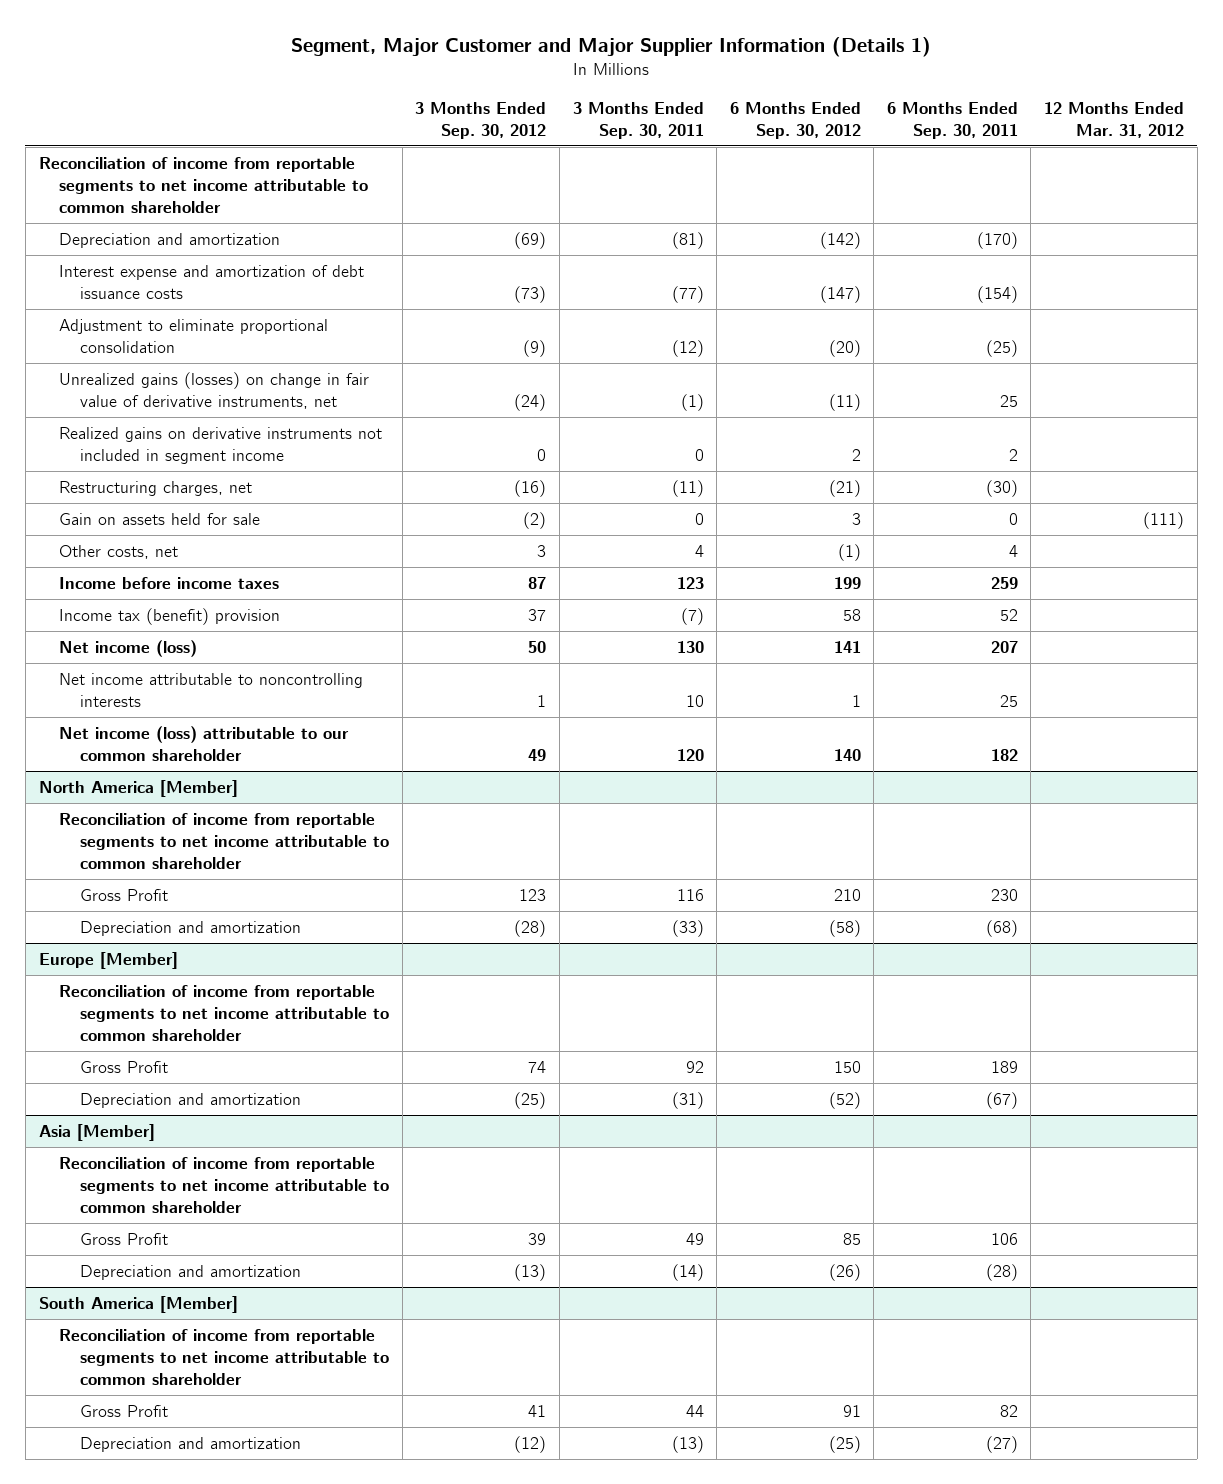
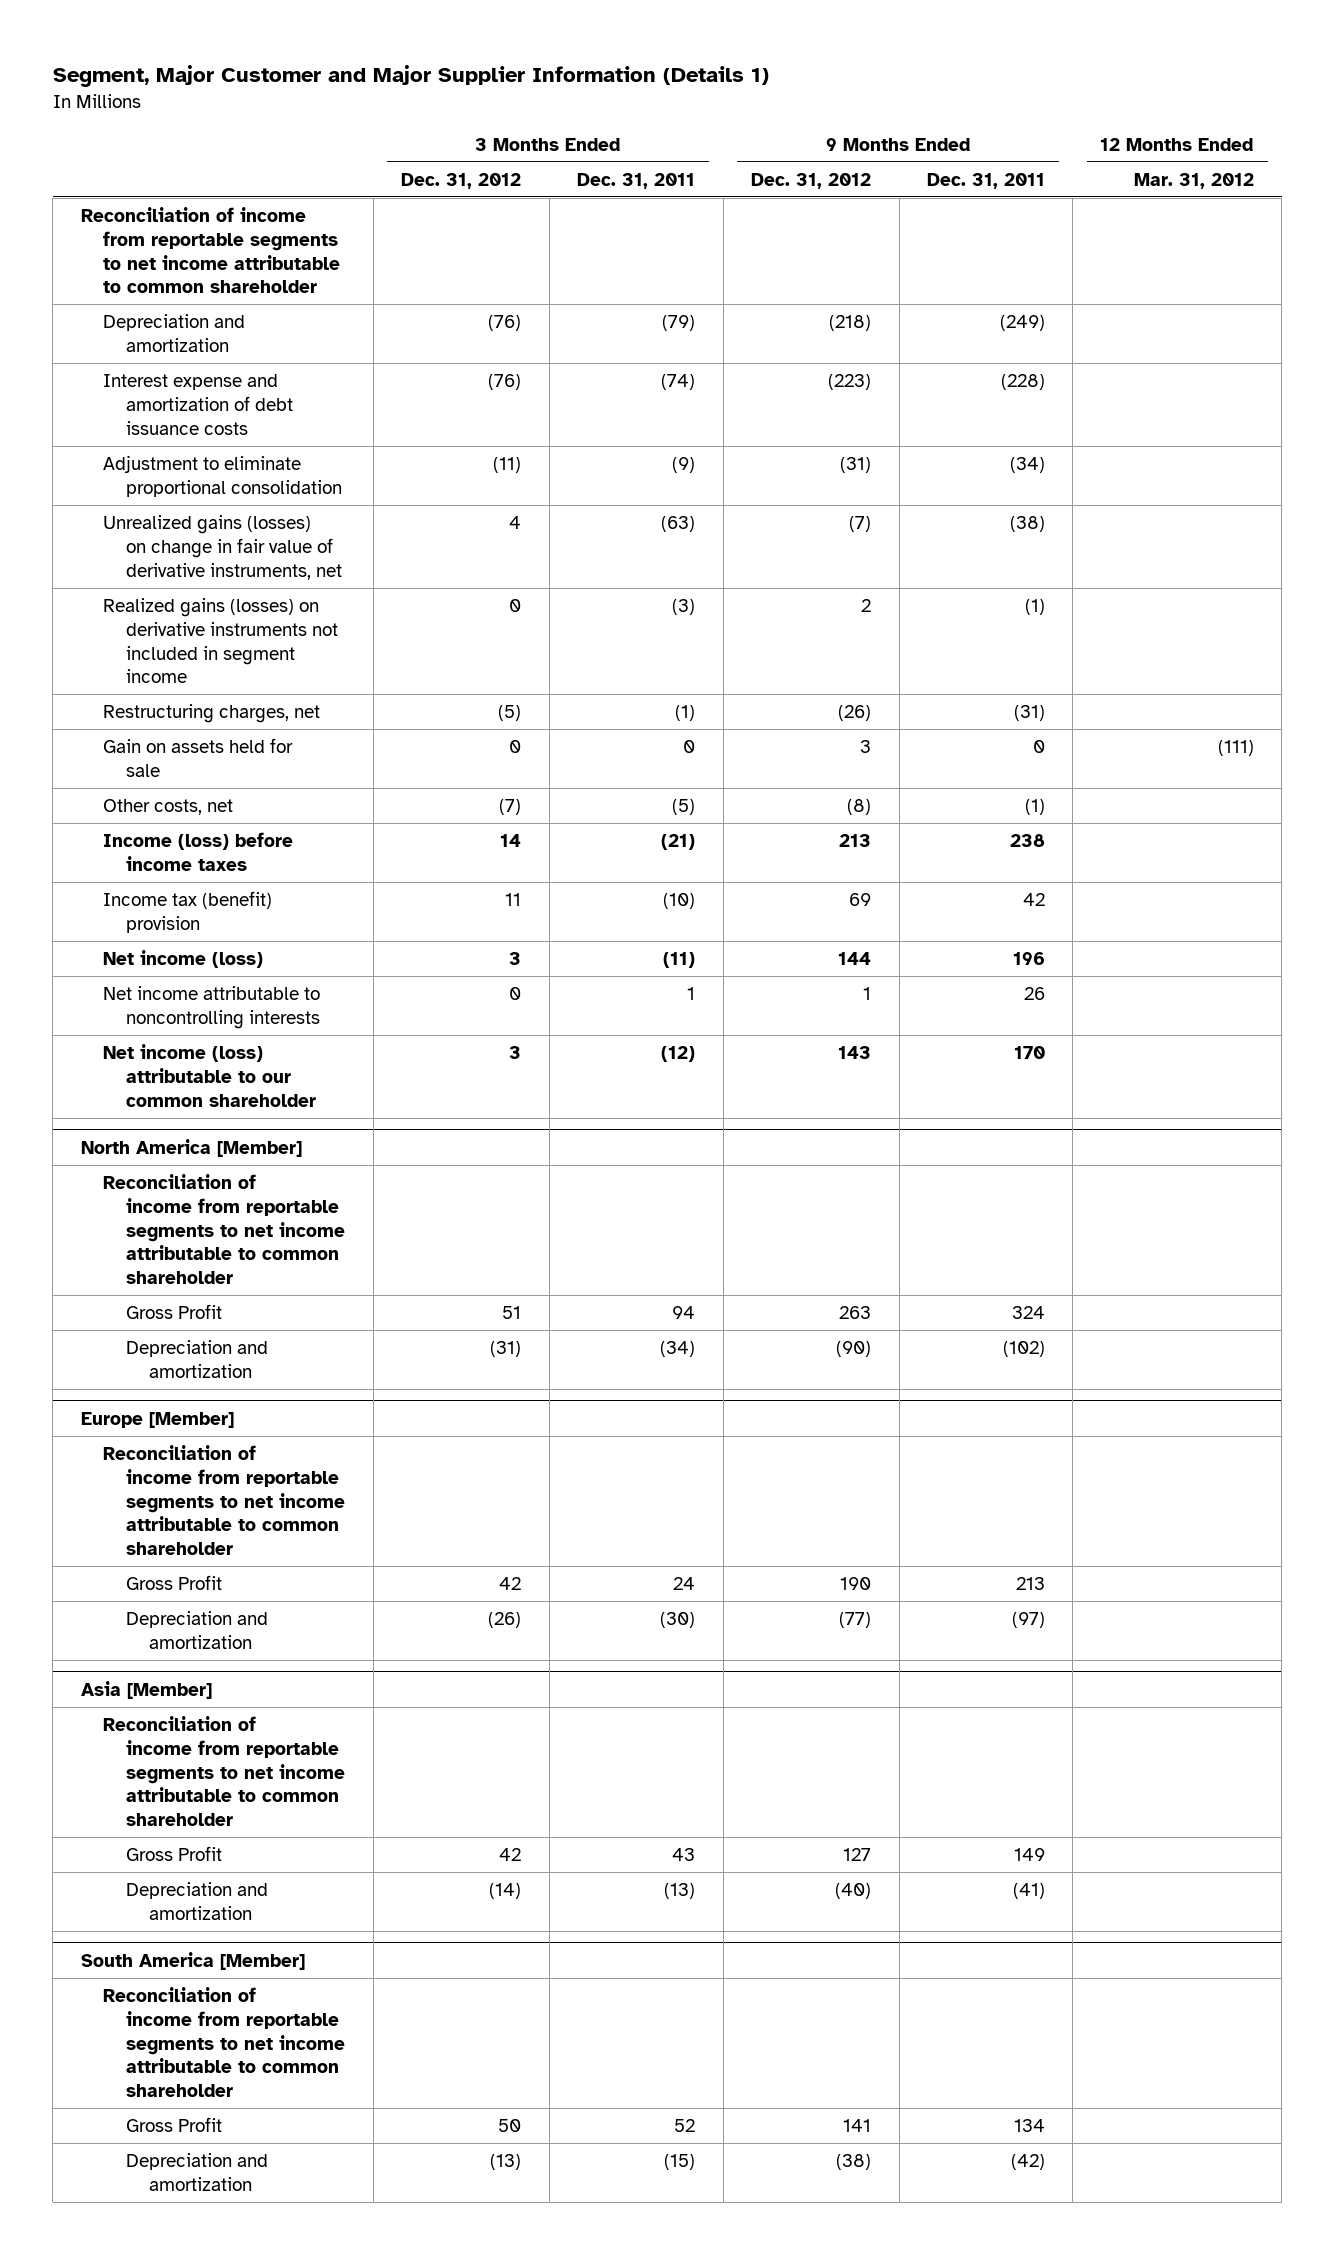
- | 3 Months Ended Sep. 30, 2012 | 3 Months Ended Sep. 30, 2011 | 6 Months Ended Sep. 30, 2012 | 6 Months Ended Sep. 30, 2011 | 12 Months Ended Mar. 31, 2012
+ | 3 Months Ended Dec. 31, 2012 | 3 Months Ended Dec. 31, 2011 | 9 Months Ended Dec. 31, 2012 | 9 Months Ended Dec. 31, 2011 | 12 Months Ended Mar. 31, 2012
- Realized gains on derivative instruments not included in segment income | 0 | 0 | 2 | 2 |
+ Realized gains (losses) on derivative instruments not included in segment income | 0 | (3) | 2 | (1) |
- Income before income taxes | 87 | 123 | 199 | 259 |
+ Income (loss) before income taxes | 14 | (21) | 213 | 238 |

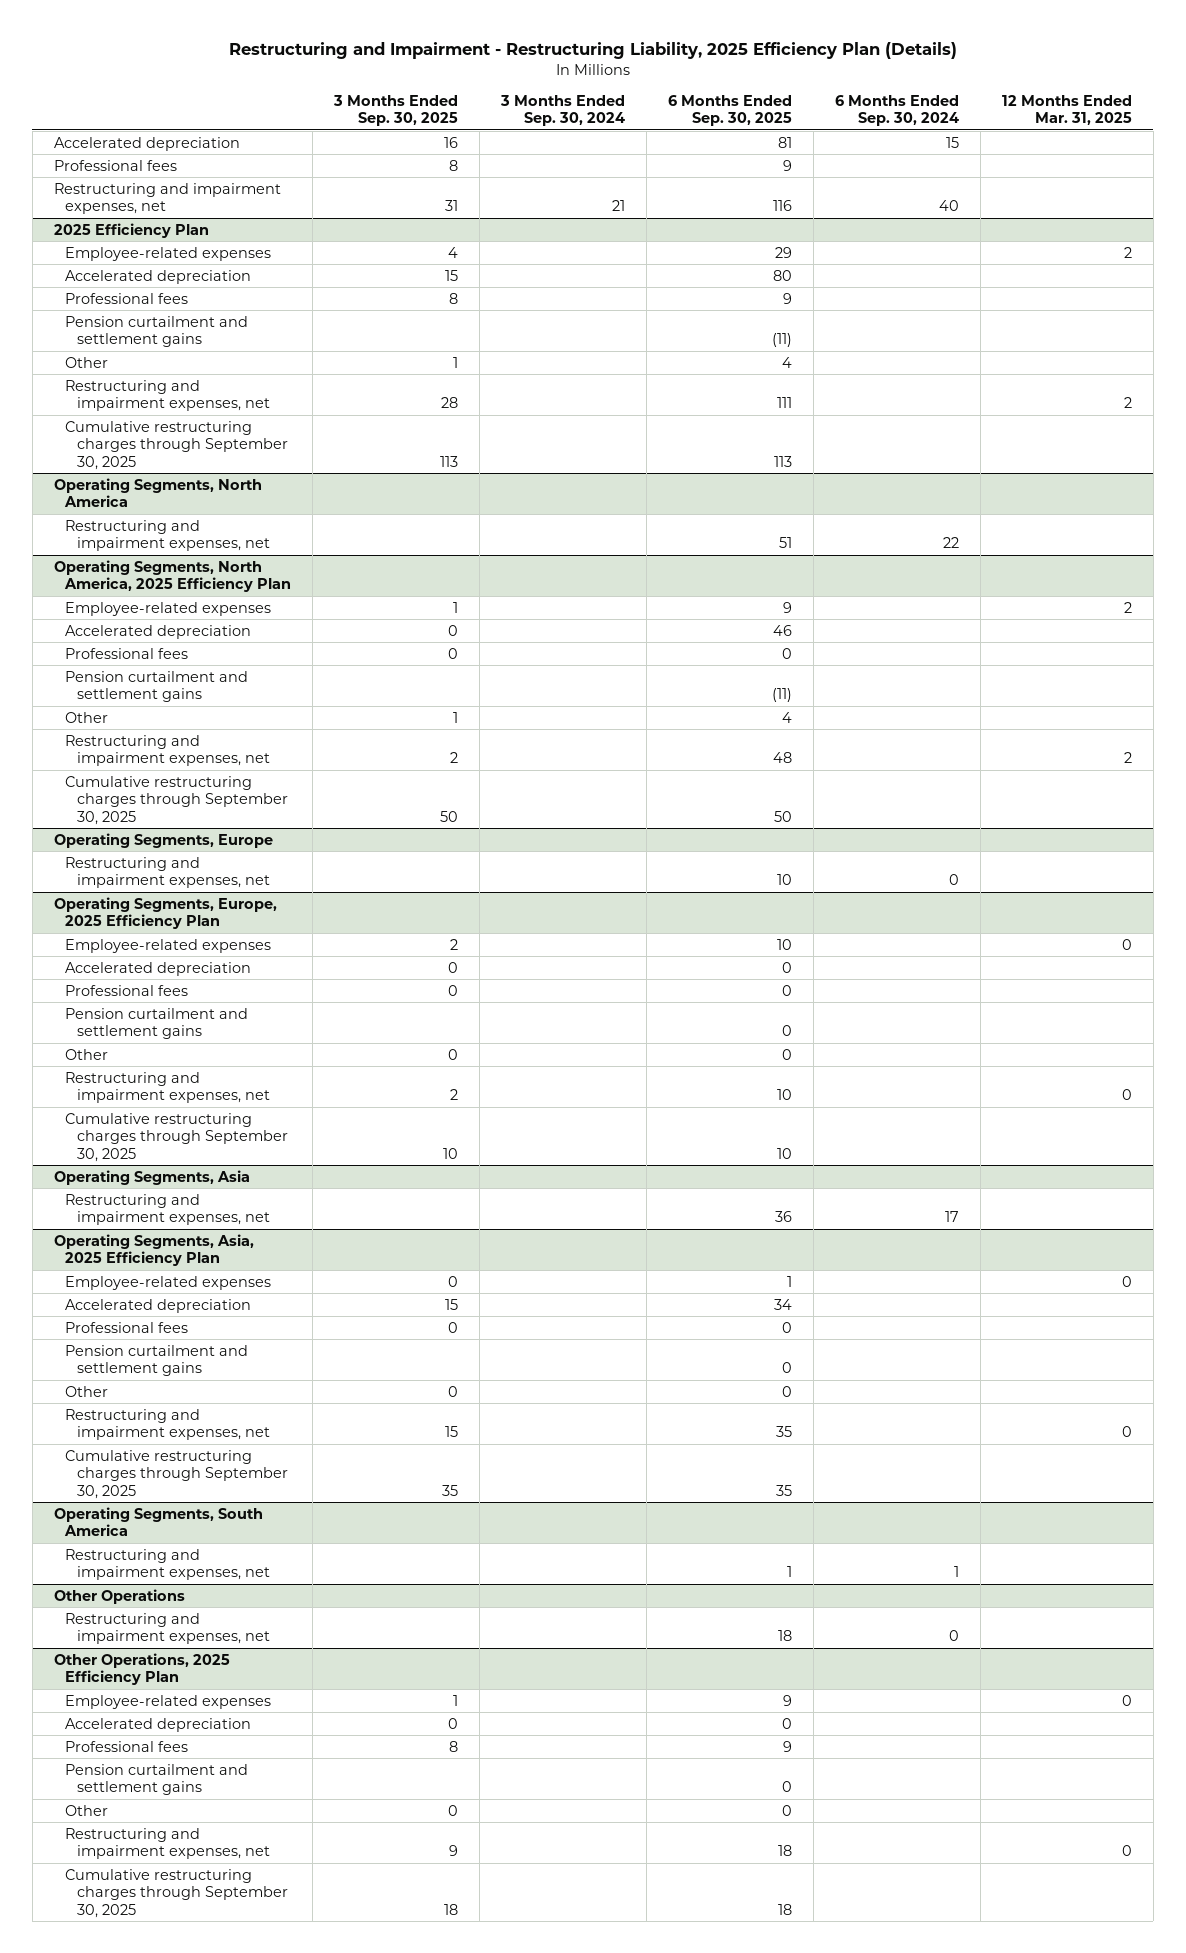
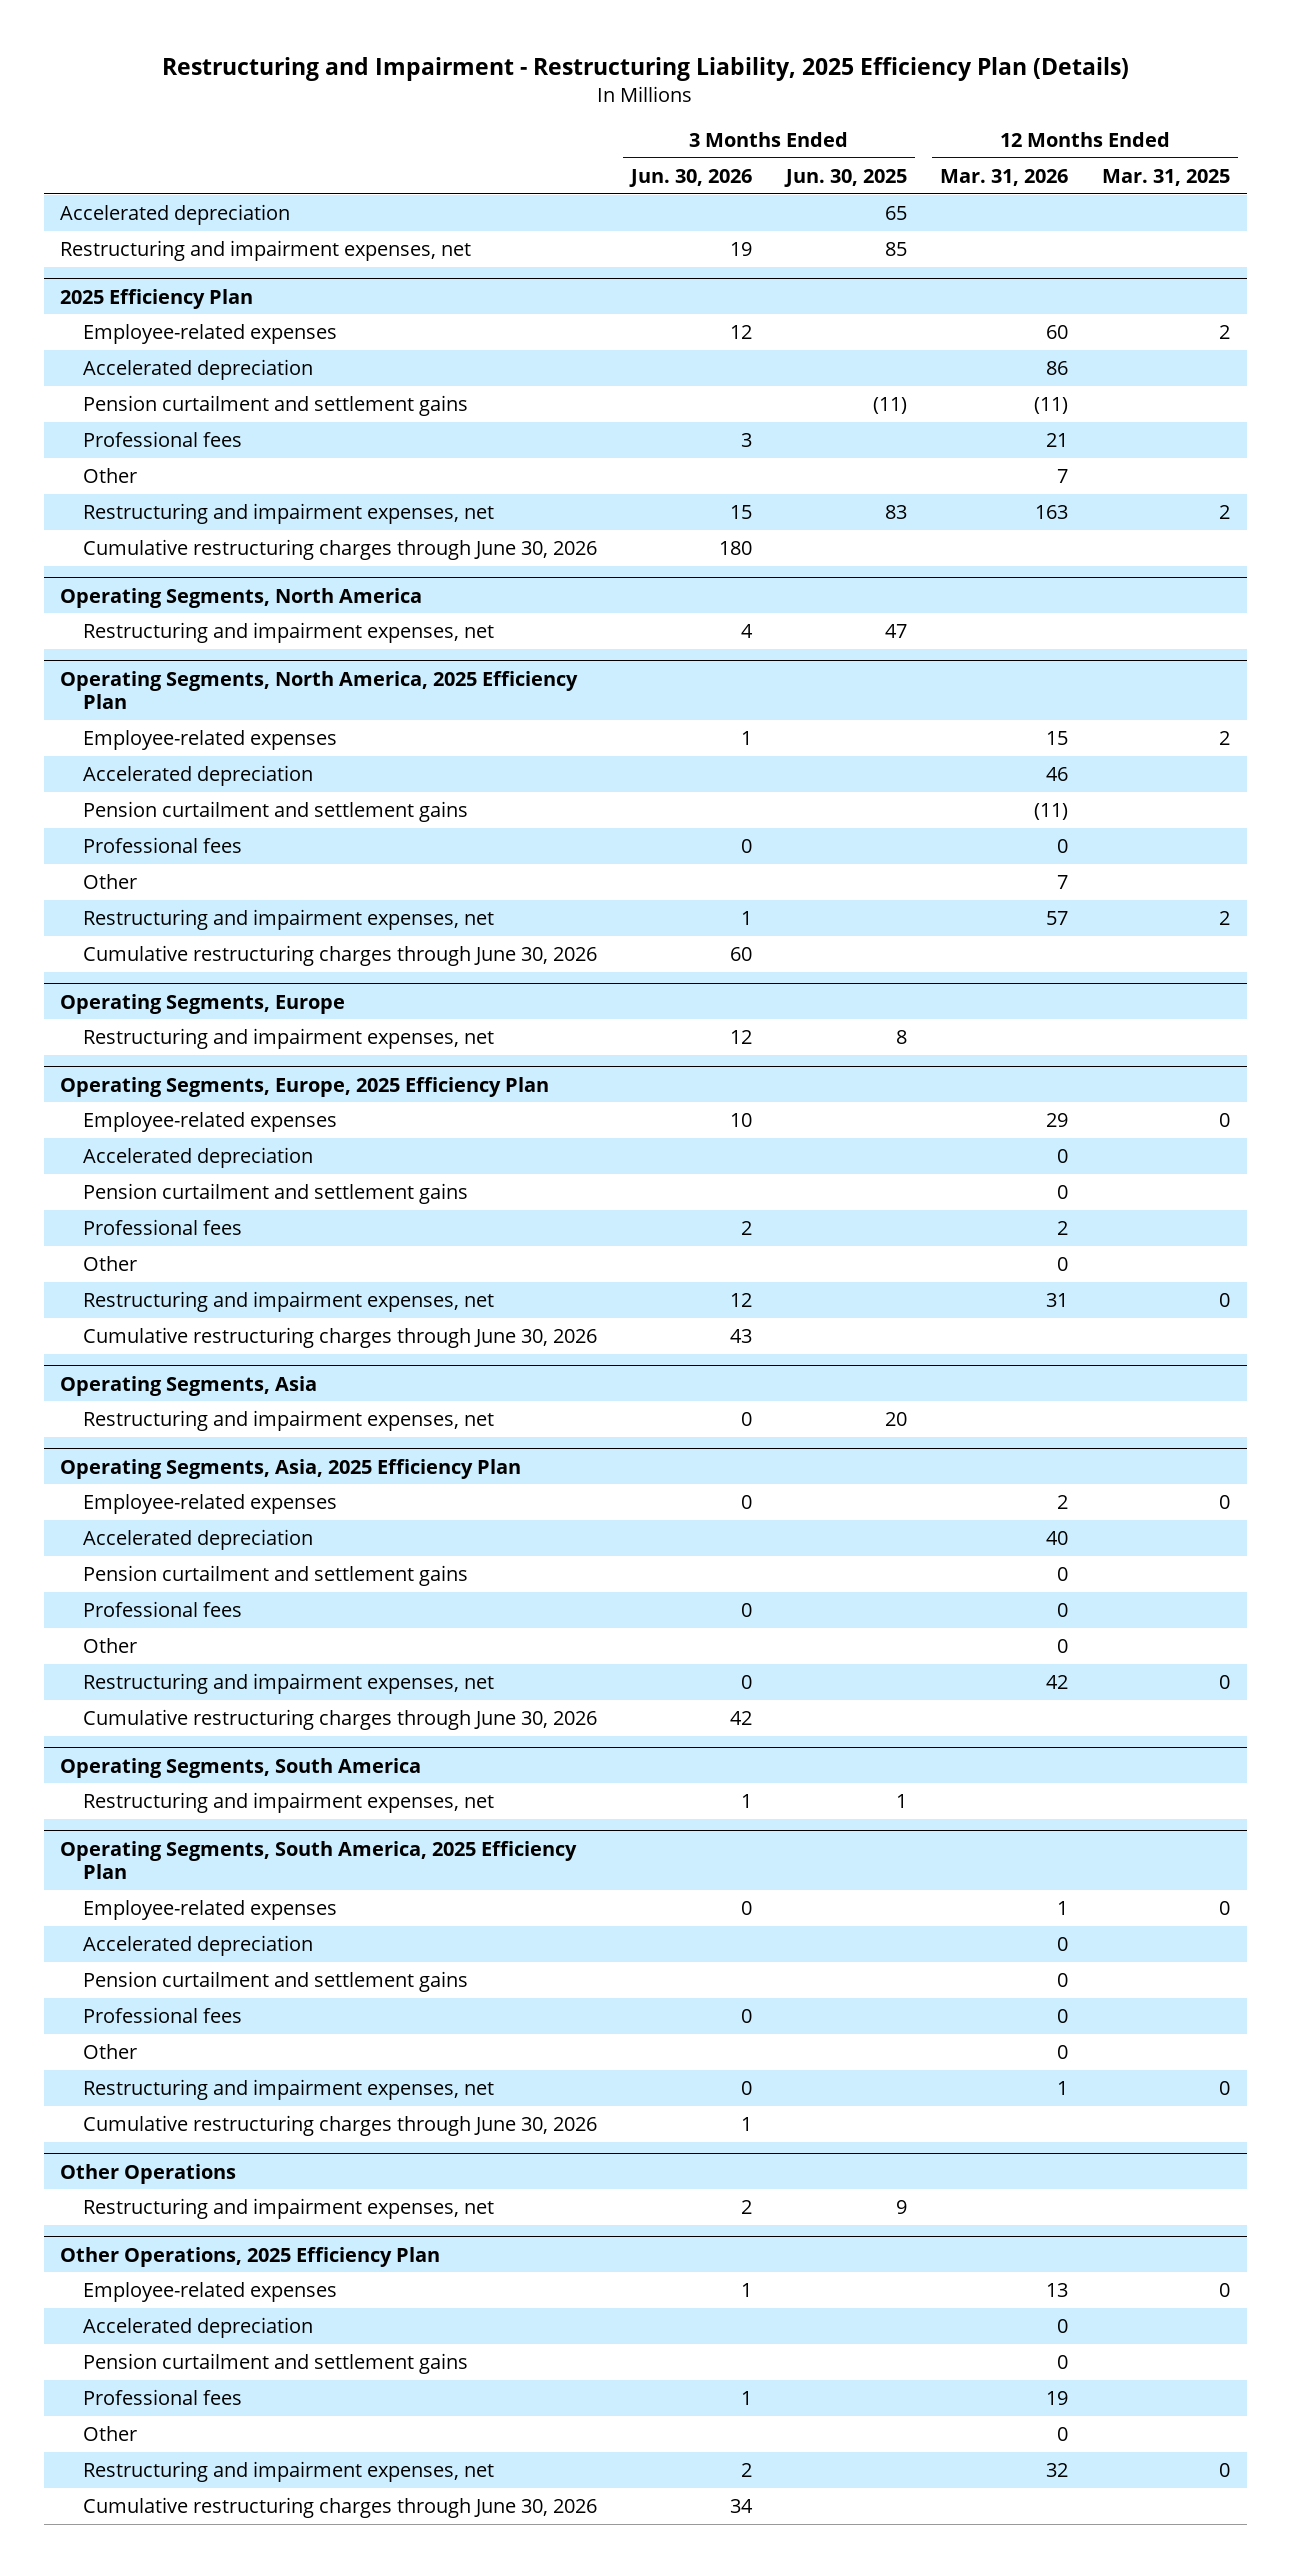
- | 3 Months Ended Sep. 30, 2025 | 3 Months Ended Sep. 30, 2024 | 6 Months Ended Sep. 30, 2025 | 6 Months Ended Sep. 30, 2024 | 12 Months Ended Mar. 31, 2025
+ | 3 Months Ended Jun. 30, 2026 | 3 Months Ended Jun. 30, 2025 | 12 Months Ended Mar. 31, 2026 | 12 Months Ended Mar. 31, 2025
- Professional fees | 8 | | 9 | |
@ 2025 Efficiency Plan
moved down: Professional fees | 3 | | 21 |
- Cumulative restructuring charges through September 30, 2025 | 113 | | 113 | |
+ Cumulative restructuring charges through June 30, 2026 | 180 | | |
@ Operating Segments, North America, 2025 Efficiency Plan
moved down: Professional fees | 0 | | 0 |
- Cumulative restructuring charges through September 30, 2025 | 50 | | 50 | |
+ Cumulative restructuring charges through June 30, 2026 | 60 | | |
@ Operating Segments, Europe, 2025 Efficiency Plan
moved down: Professional fees | 2 | | 2 |
- Cumulative restructuring charges through September 30, 2025 | 10 | | 10 | |
+ Cumulative restructuring charges through June 30, 2026 | 43 | | |
@ Operating Segments, Asia, 2025 Efficiency Plan
moved down: Professional fees | 0 | | 0 |
- Cumulative restructuring charges through September 30, 2025 | 35 | | 35 | |
+ Cumulative restructuring charges through June 30, 2026 | 42 | | |
+ Operating Segments, South America, 2025 Efficiency Plan
+ Employee-related expenses | 0 | | 1 | 0
+ Accelerated depreciation | | | 0 |
+ Pension curtailment and settlement gains | | | 0 |
+ Professional fees | 0 | | 0 |
+ Other | | | 0 |
+ Restructuring and impairment expenses, net | 0 | | 1 | 0
+ Cumulative restructuring charges through June 30, 2026 | 1 | | |
@ Other Operations, 2025 Efficiency Plan
moved down: Professional fees | 1 | | 19 |
- Cumulative restructuring charges through September 30, 2025 | 18 | | 18 | |
+ Cumulative restructuring charges through June 30, 2026 | 34 | | |

